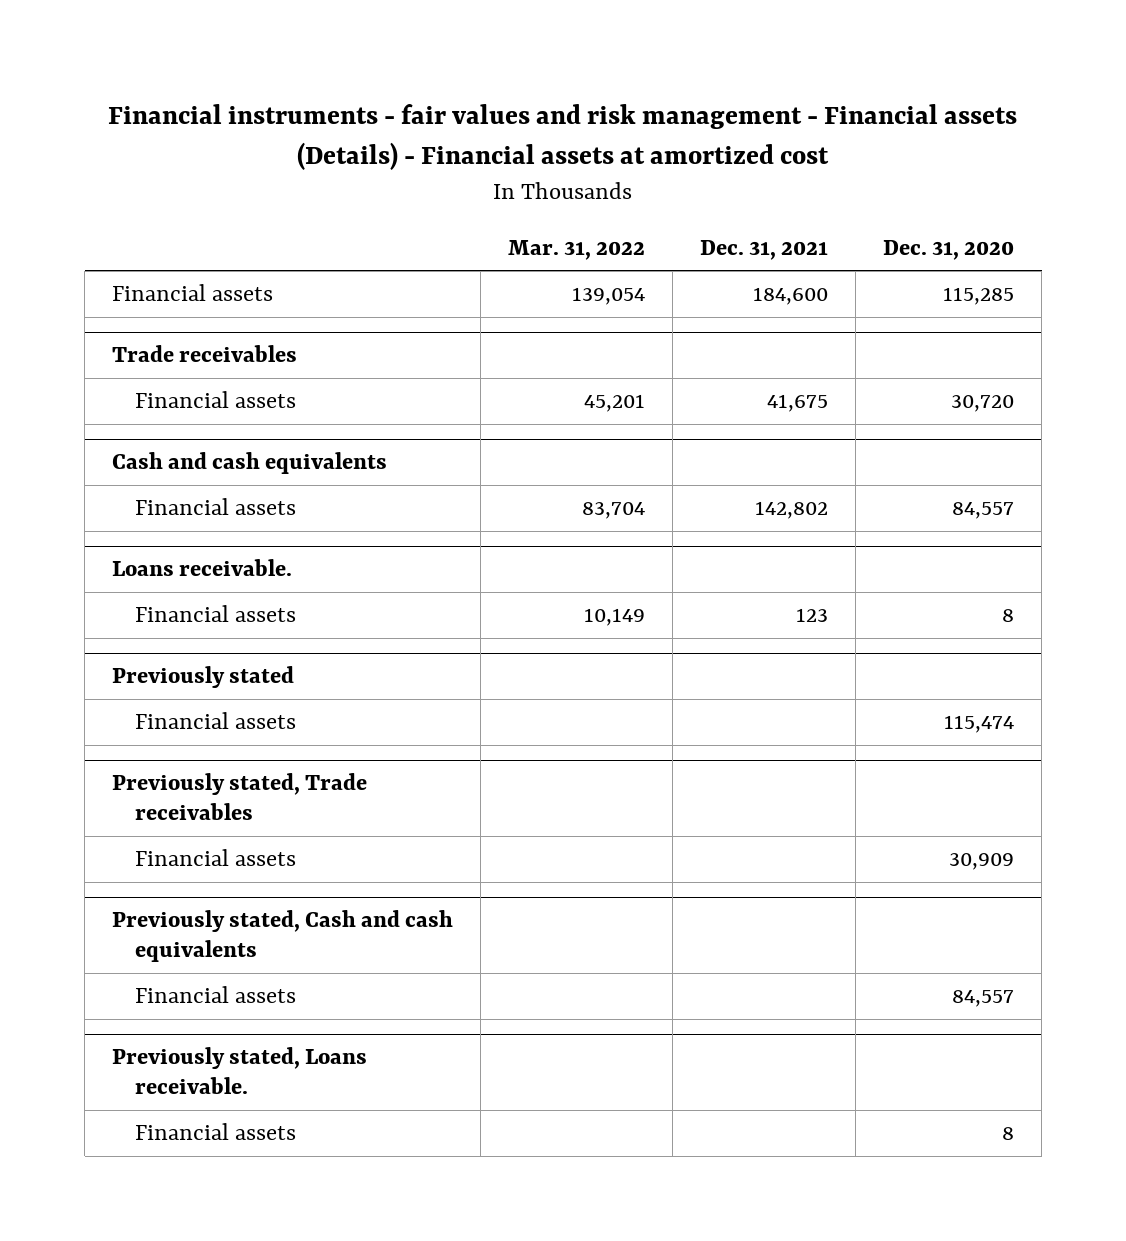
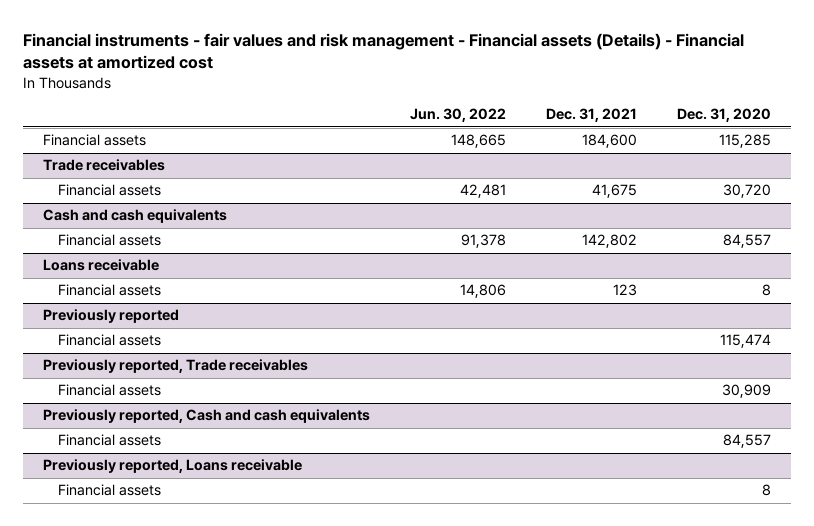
- | Mar. 31, 2022 | Dec. 31, 2021 | Dec. 31, 2020
+ | Jun. 30, 2022 | Dec. 31, 2021 | Dec. 31, 2020
- Loans receivable.
+ Loans receivable
- Previously stated
+ Previously reported
- Previously stated, Trade receivables
+ Previously reported, Trade receivables
- Previously stated, Cash and cash equivalents
+ Previously reported, Cash and cash equivalents
- Previously stated, Loans receivable.
+ Previously reported, Loans receivable

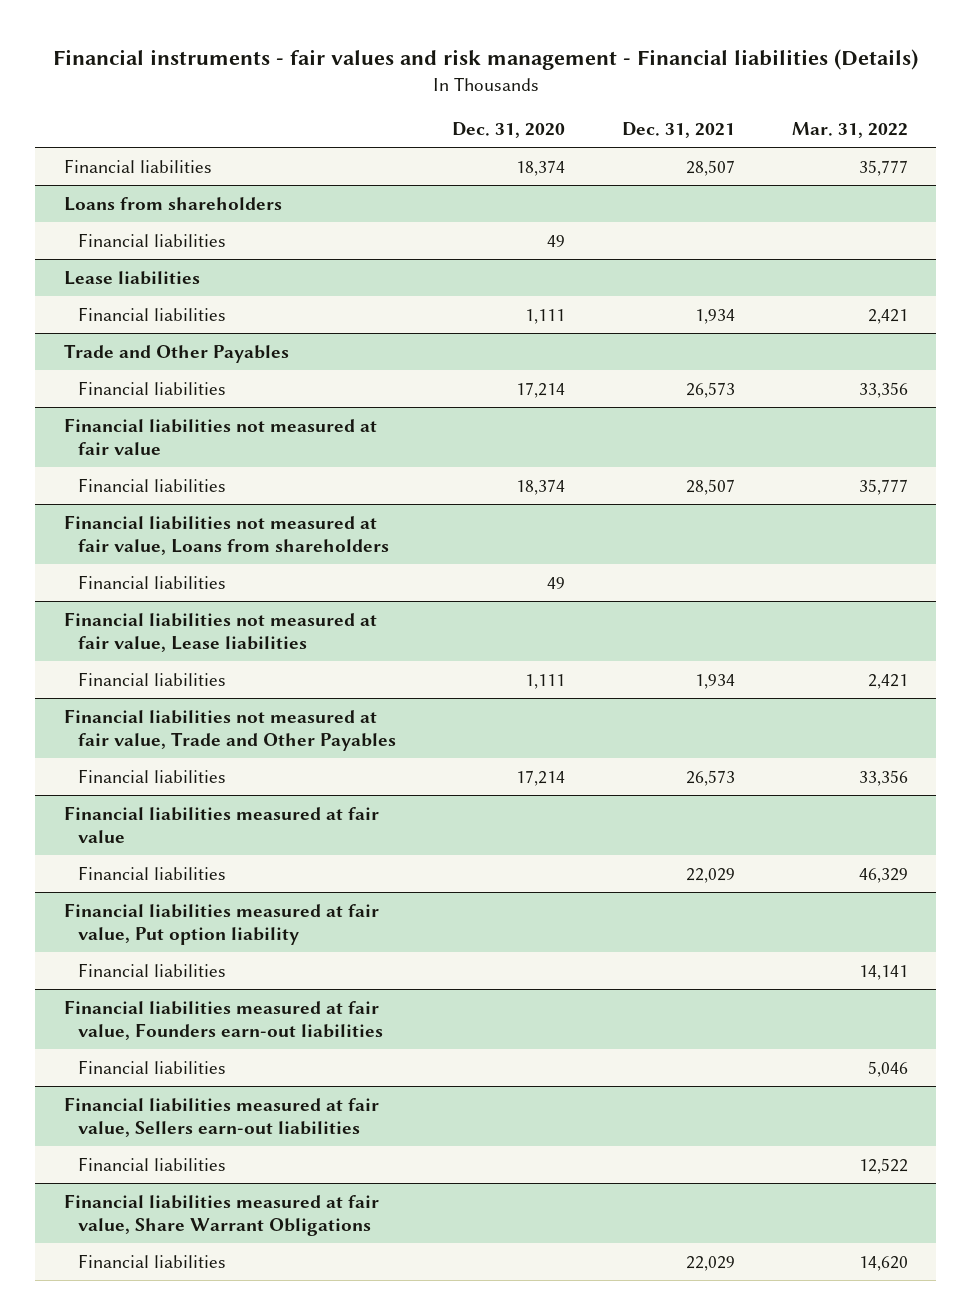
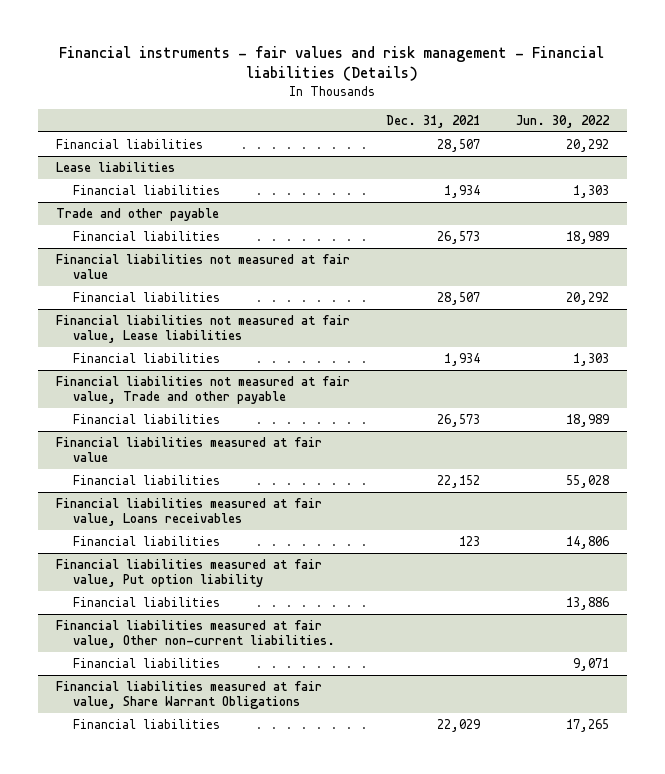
- | Dec. 31, 2020 | Dec. 31, 2021 | Mar. 31, 2022
+ | Dec. 31, 2021 | Jun. 30, 2022
- Loans from shareholders
- Financial liabilities | 49 | |
- Trade and Other Payables
+ Trade and other payable
- Financial liabilities not measured at fair value, Loans from shareholders
- Financial liabilities | 49 | |
- Financial liabilities not measured at fair value, Trade and Other Payables
+ Financial liabilities not measured at fair value, Trade and other payable
@ Financial liabilities measured at fair value
- Financial liabilities | | 22,029 | 46,329
+ Financial liabilities | 22,152 | 55,028
+ Financial liabilities measured at fair value, Loans receivables
+ Financial liabilities | 123 | 14,806
- Financial liabilities measured at fair value, Founders earn-out liabilities
- Financial liabilities | | | 5,046
- Financial liabilities measured at fair value, Sellers earn-out liabilities
+ Financial liabilities measured at fair value, Other non-current liabilities.

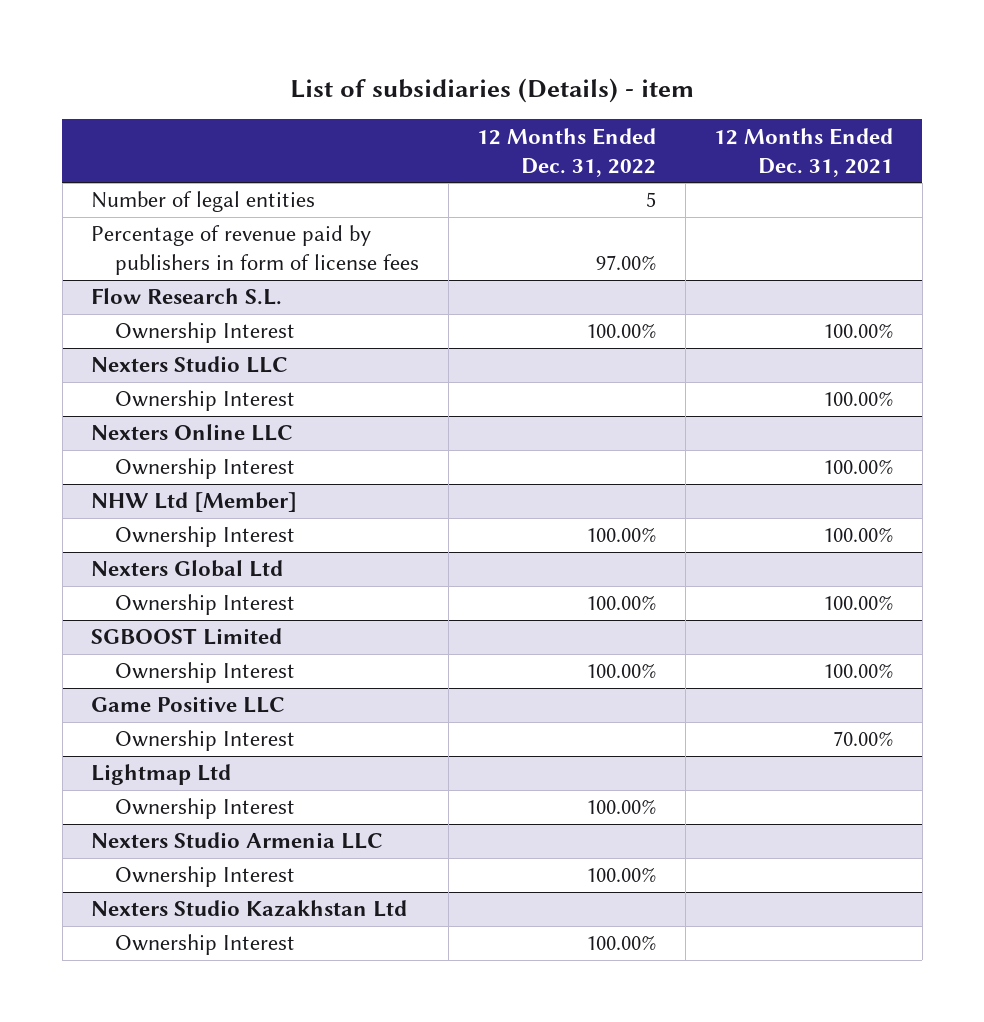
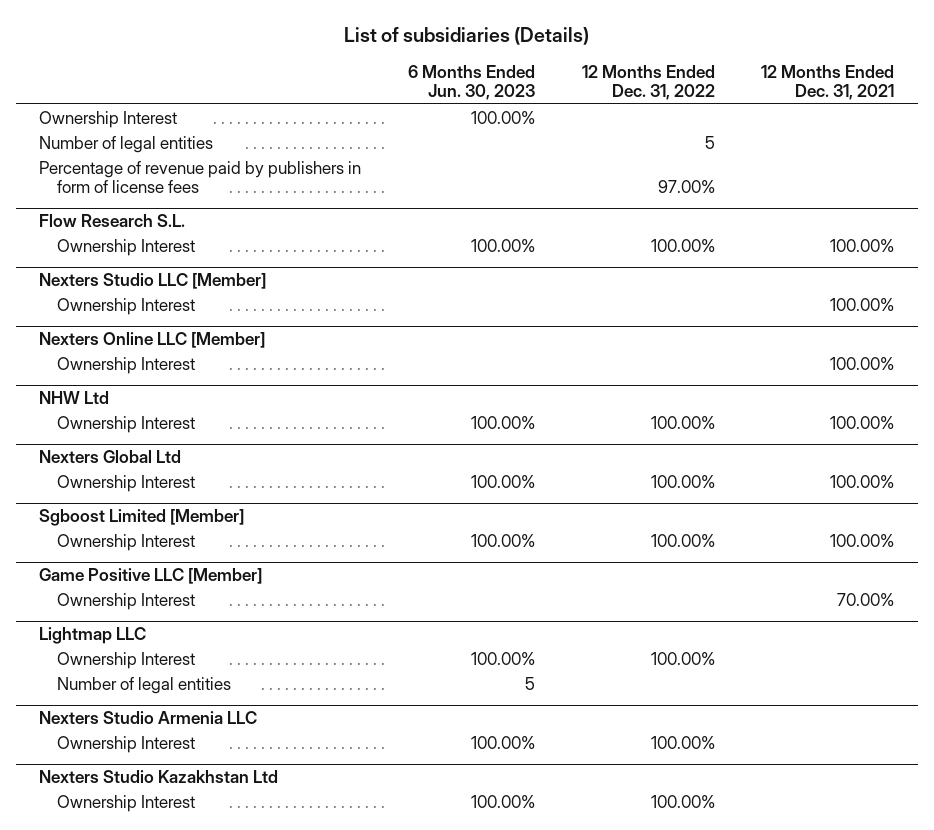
- List of subsidiaries (Details) - item
+ List of subsidiaries (Details)
- | 12 Months Ended Dec. 31, 2022 | 12 Months Ended Dec. 31, 2021
+ | 6 Months Ended Jun. 30, 2023 | 12 Months Ended Dec. 31, 2022 | 12 Months Ended Dec. 31, 2021
+ Ownership Interest | 100.00% | |
- Nexters Studio LLC
+ Nexters Studio LLC [Member]
- Nexters Online LLC
+ Nexters Online LLC [Member]
- NHW Ltd [Member]
+ NHW Ltd
- SGBOOST Limited
+ Sgboost Limited [Member]
- Game Positive LLC
+ Game Positive LLC [Member]
- Lightmap Ltd
+ Lightmap LLC
+ Number of legal entities | 5 | |

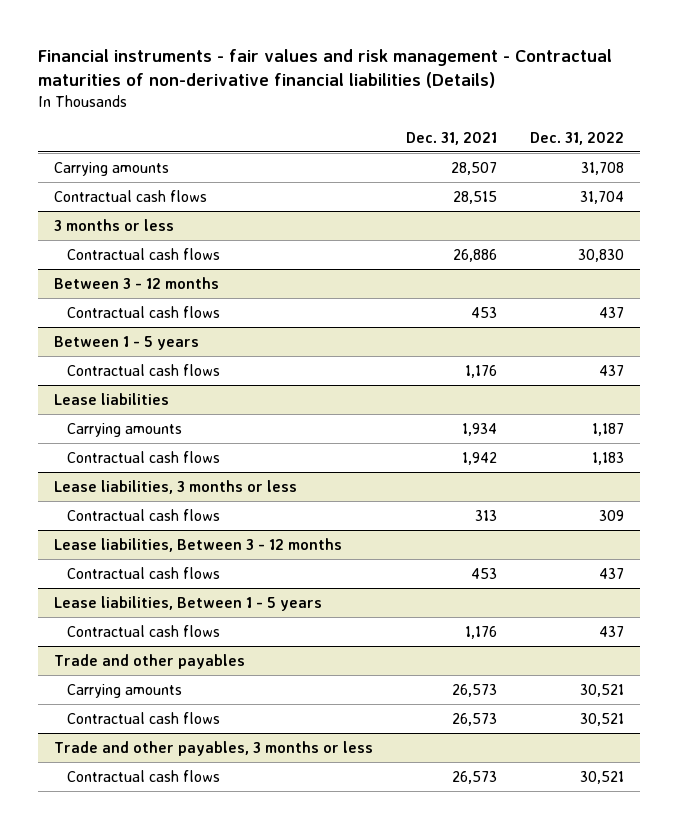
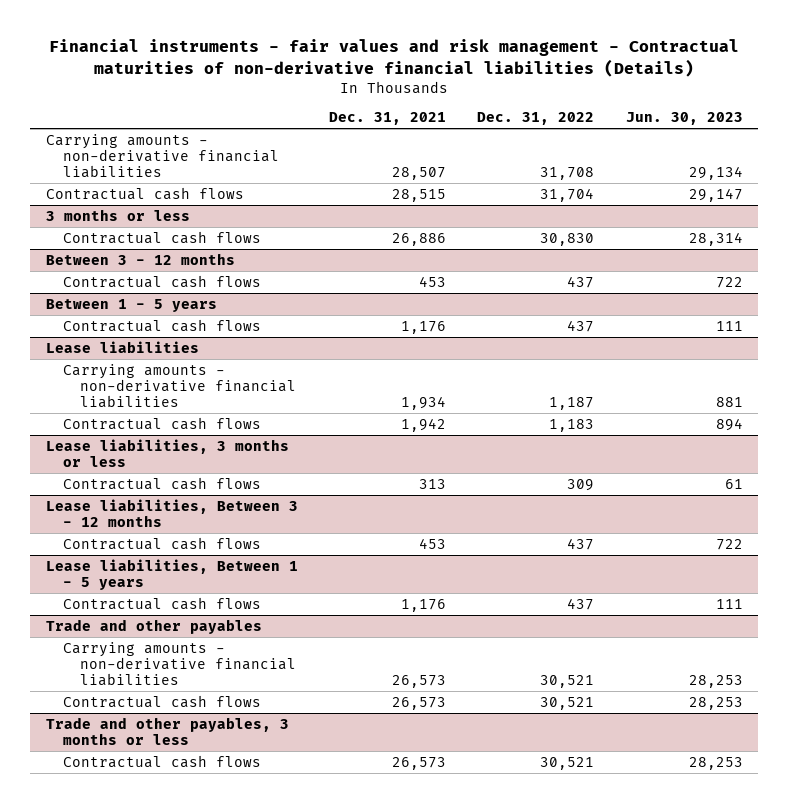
- | Dec. 31, 2021 | Dec. 31, 2022
+ | Dec. 31, 2021 | Dec. 31, 2022 | Jun. 30, 2023
- Carrying amounts | 28,507 | 31,708
+ Carrying amounts - non-derivative financial liabilities | 28,507 | 31,708 | 29,134
@ Lease liabilities
- Carrying amounts | 1,934 | 1,187
+ Carrying amounts - non-derivative financial liabilities | 1,934 | 1,187 | 881
@ Trade and other payables
- Carrying amounts | 26,573 | 30,521
+ Carrying amounts - non-derivative financial liabilities | 26,573 | 30,521 | 28,253

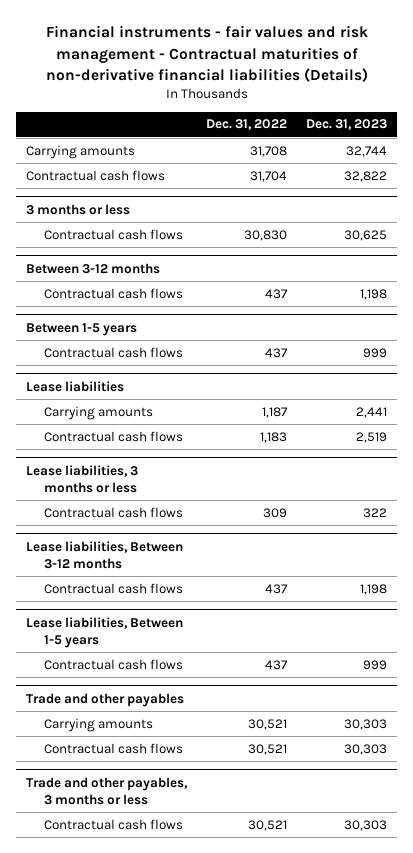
- | Dec. 31, 2021 | Dec. 31, 2022 | Jun. 30, 2023
+ | Dec. 31, 2022 | Dec. 31, 2023
- Carrying amounts - non-derivative financial liabilities | 28,507 | 31,708 | 29,134
+ Carrying amounts | 31,708 | 32,744
- Between 3 - 12 months
+ Between 3-12 months
- Between 1 - 5 years
+ Between 1-5 years
@ Lease liabilities
- Carrying amounts - non-derivative financial liabilities | 1,934 | 1,187 | 881
+ Carrying amounts | 1,187 | 2,441
- Lease liabilities, Between 3 - 12 months
+ Lease liabilities, Between 3-12 months
- Lease liabilities, Between 1 - 5 years
+ Lease liabilities, Between 1-5 years
@ Trade and other payables
- Carrying amounts - non-derivative financial liabilities | 26,573 | 30,521 | 28,253
+ Carrying amounts | 30,521 | 30,303

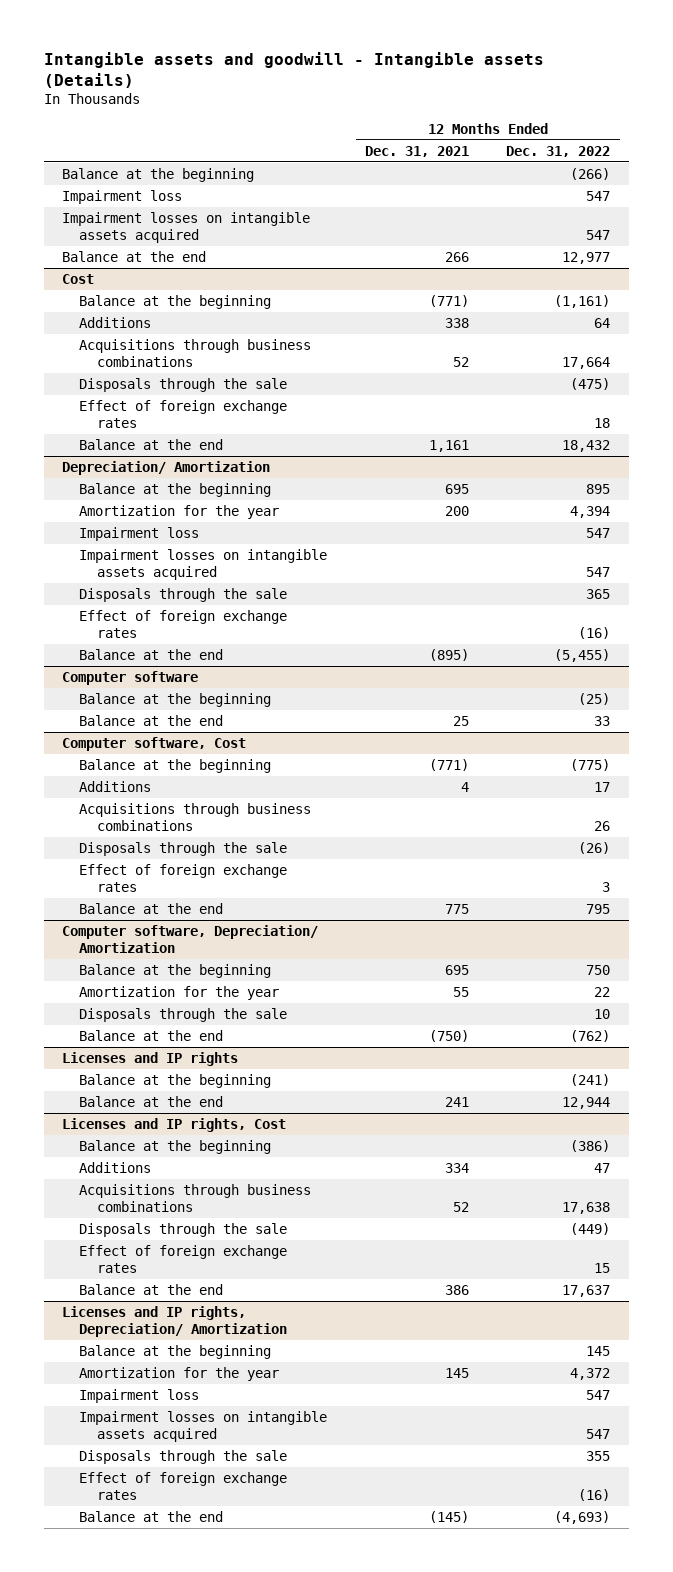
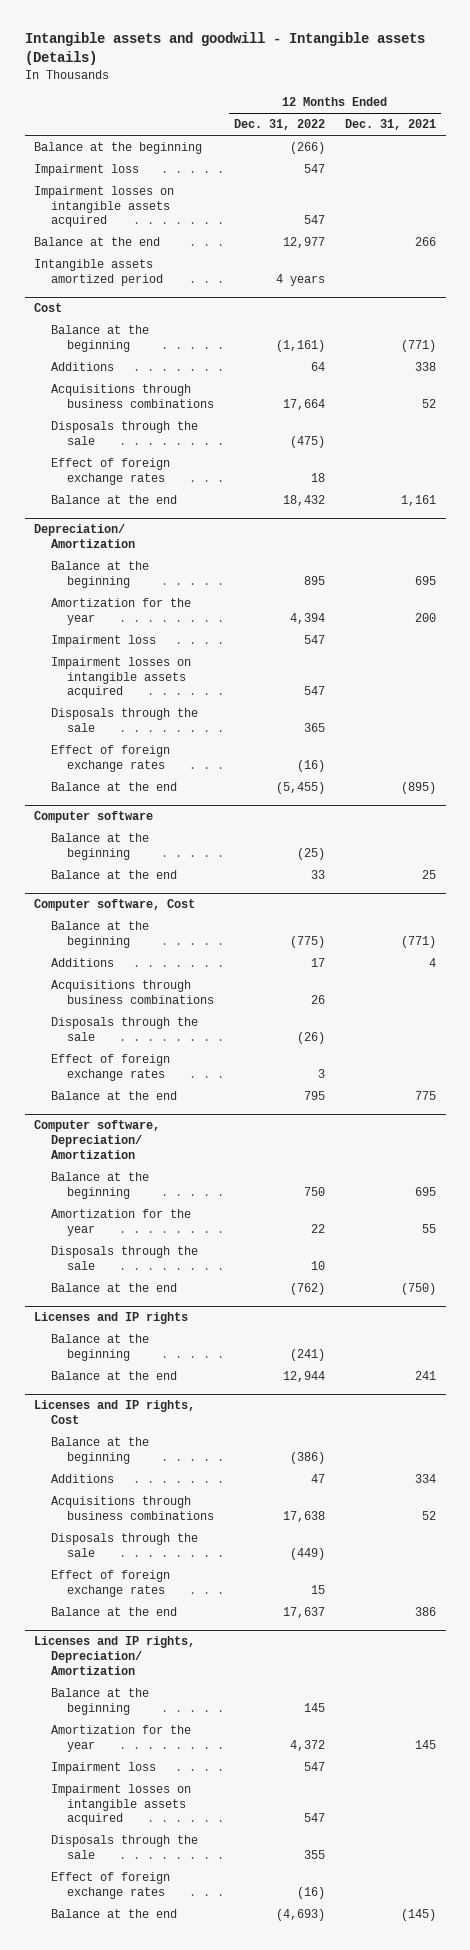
- | 12 Months Ended Dec. 31, 2021 | 12 Months Ended Dec. 31, 2022
+ | 12 Months Ended Dec. 31, 2022 | 12 Months Ended Dec. 31, 2021
+ Intangible assets amortized period | 4 years |

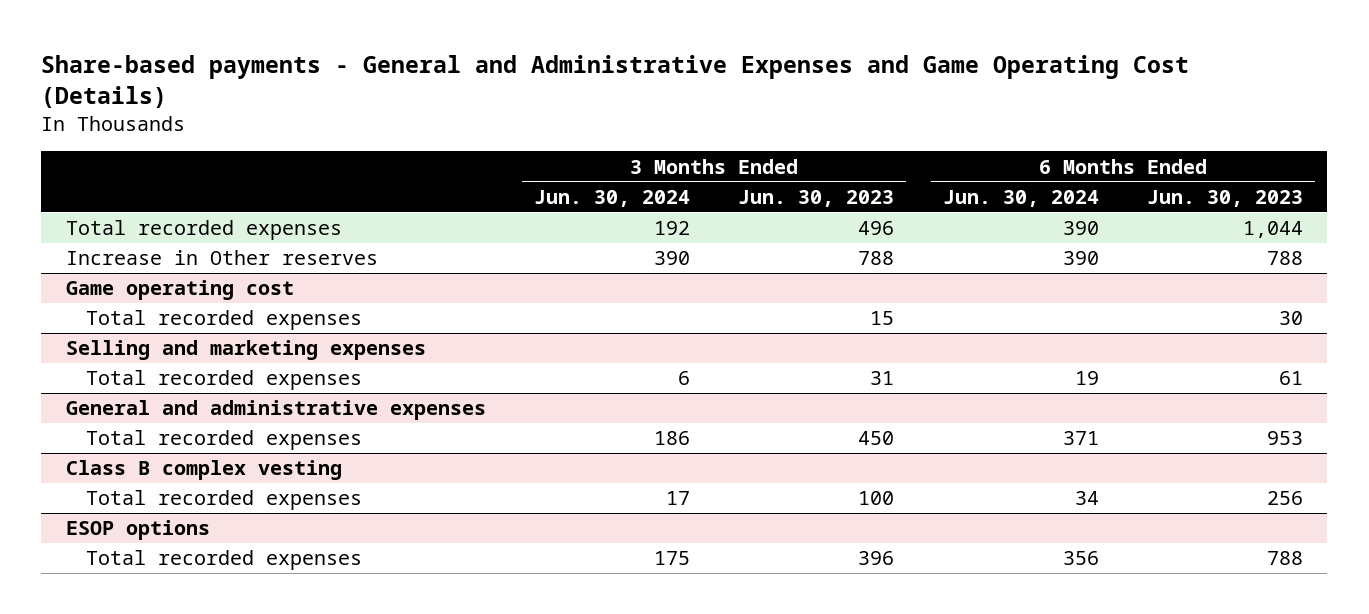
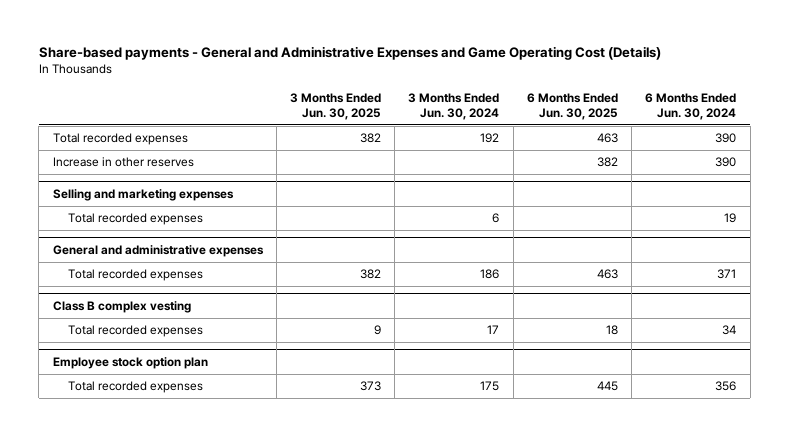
- | 3 Months Ended Jun. 30, 2024 | 3 Months Ended Jun. 30, 2023 | 6 Months Ended Jun. 30, 2024 | 6 Months Ended Jun. 30, 2023
+ | 3 Months Ended Jun. 30, 2025 | 3 Months Ended Jun. 30, 2024 | 6 Months Ended Jun. 30, 2025 | 6 Months Ended Jun. 30, 2024
- Increase in Other reserves | 390 | 788 | 390 | 788
- Game operating cost
- Total recorded expenses | | 15 | | 30
+ Increase in other reserves | | | 382 | 390
- ESOP options
+ Employee stock option plan

